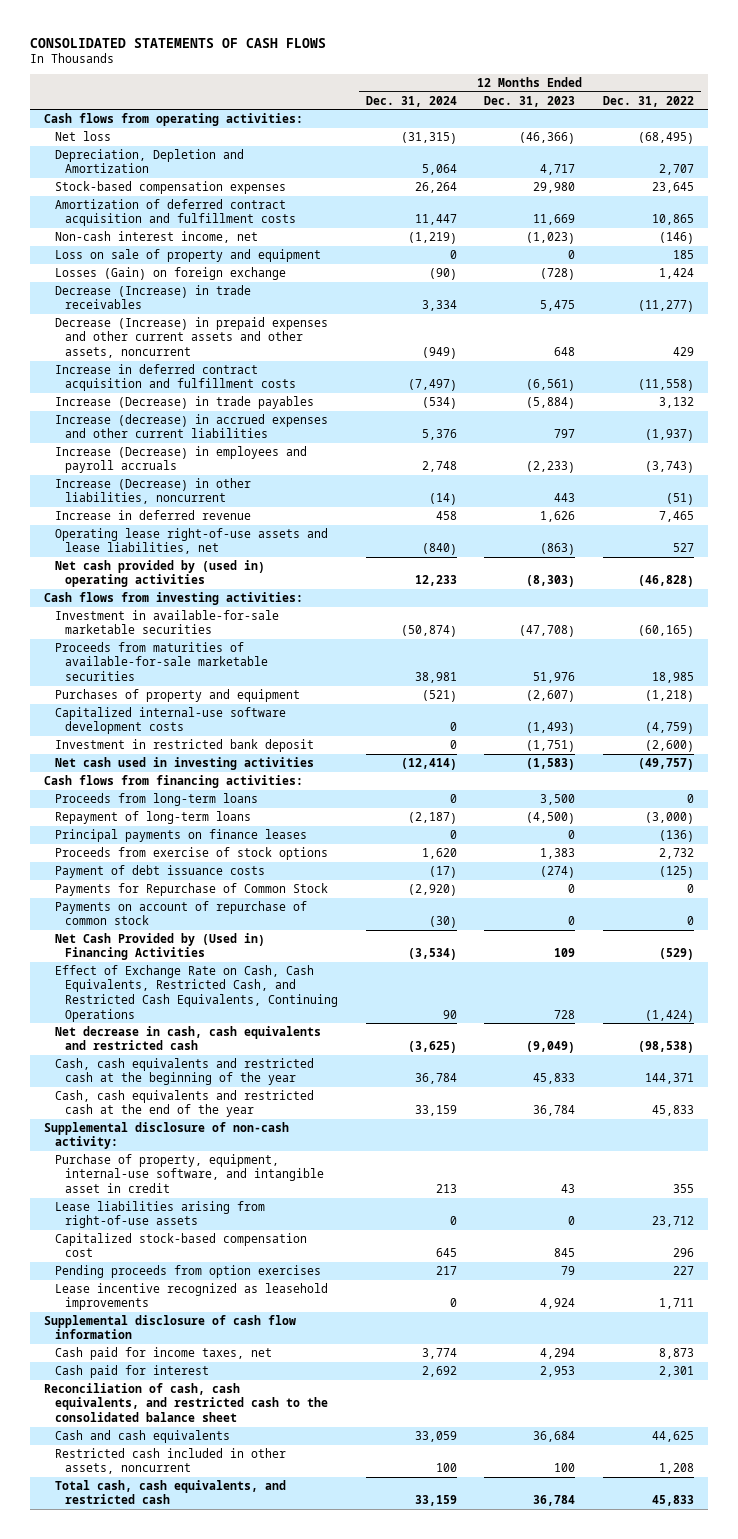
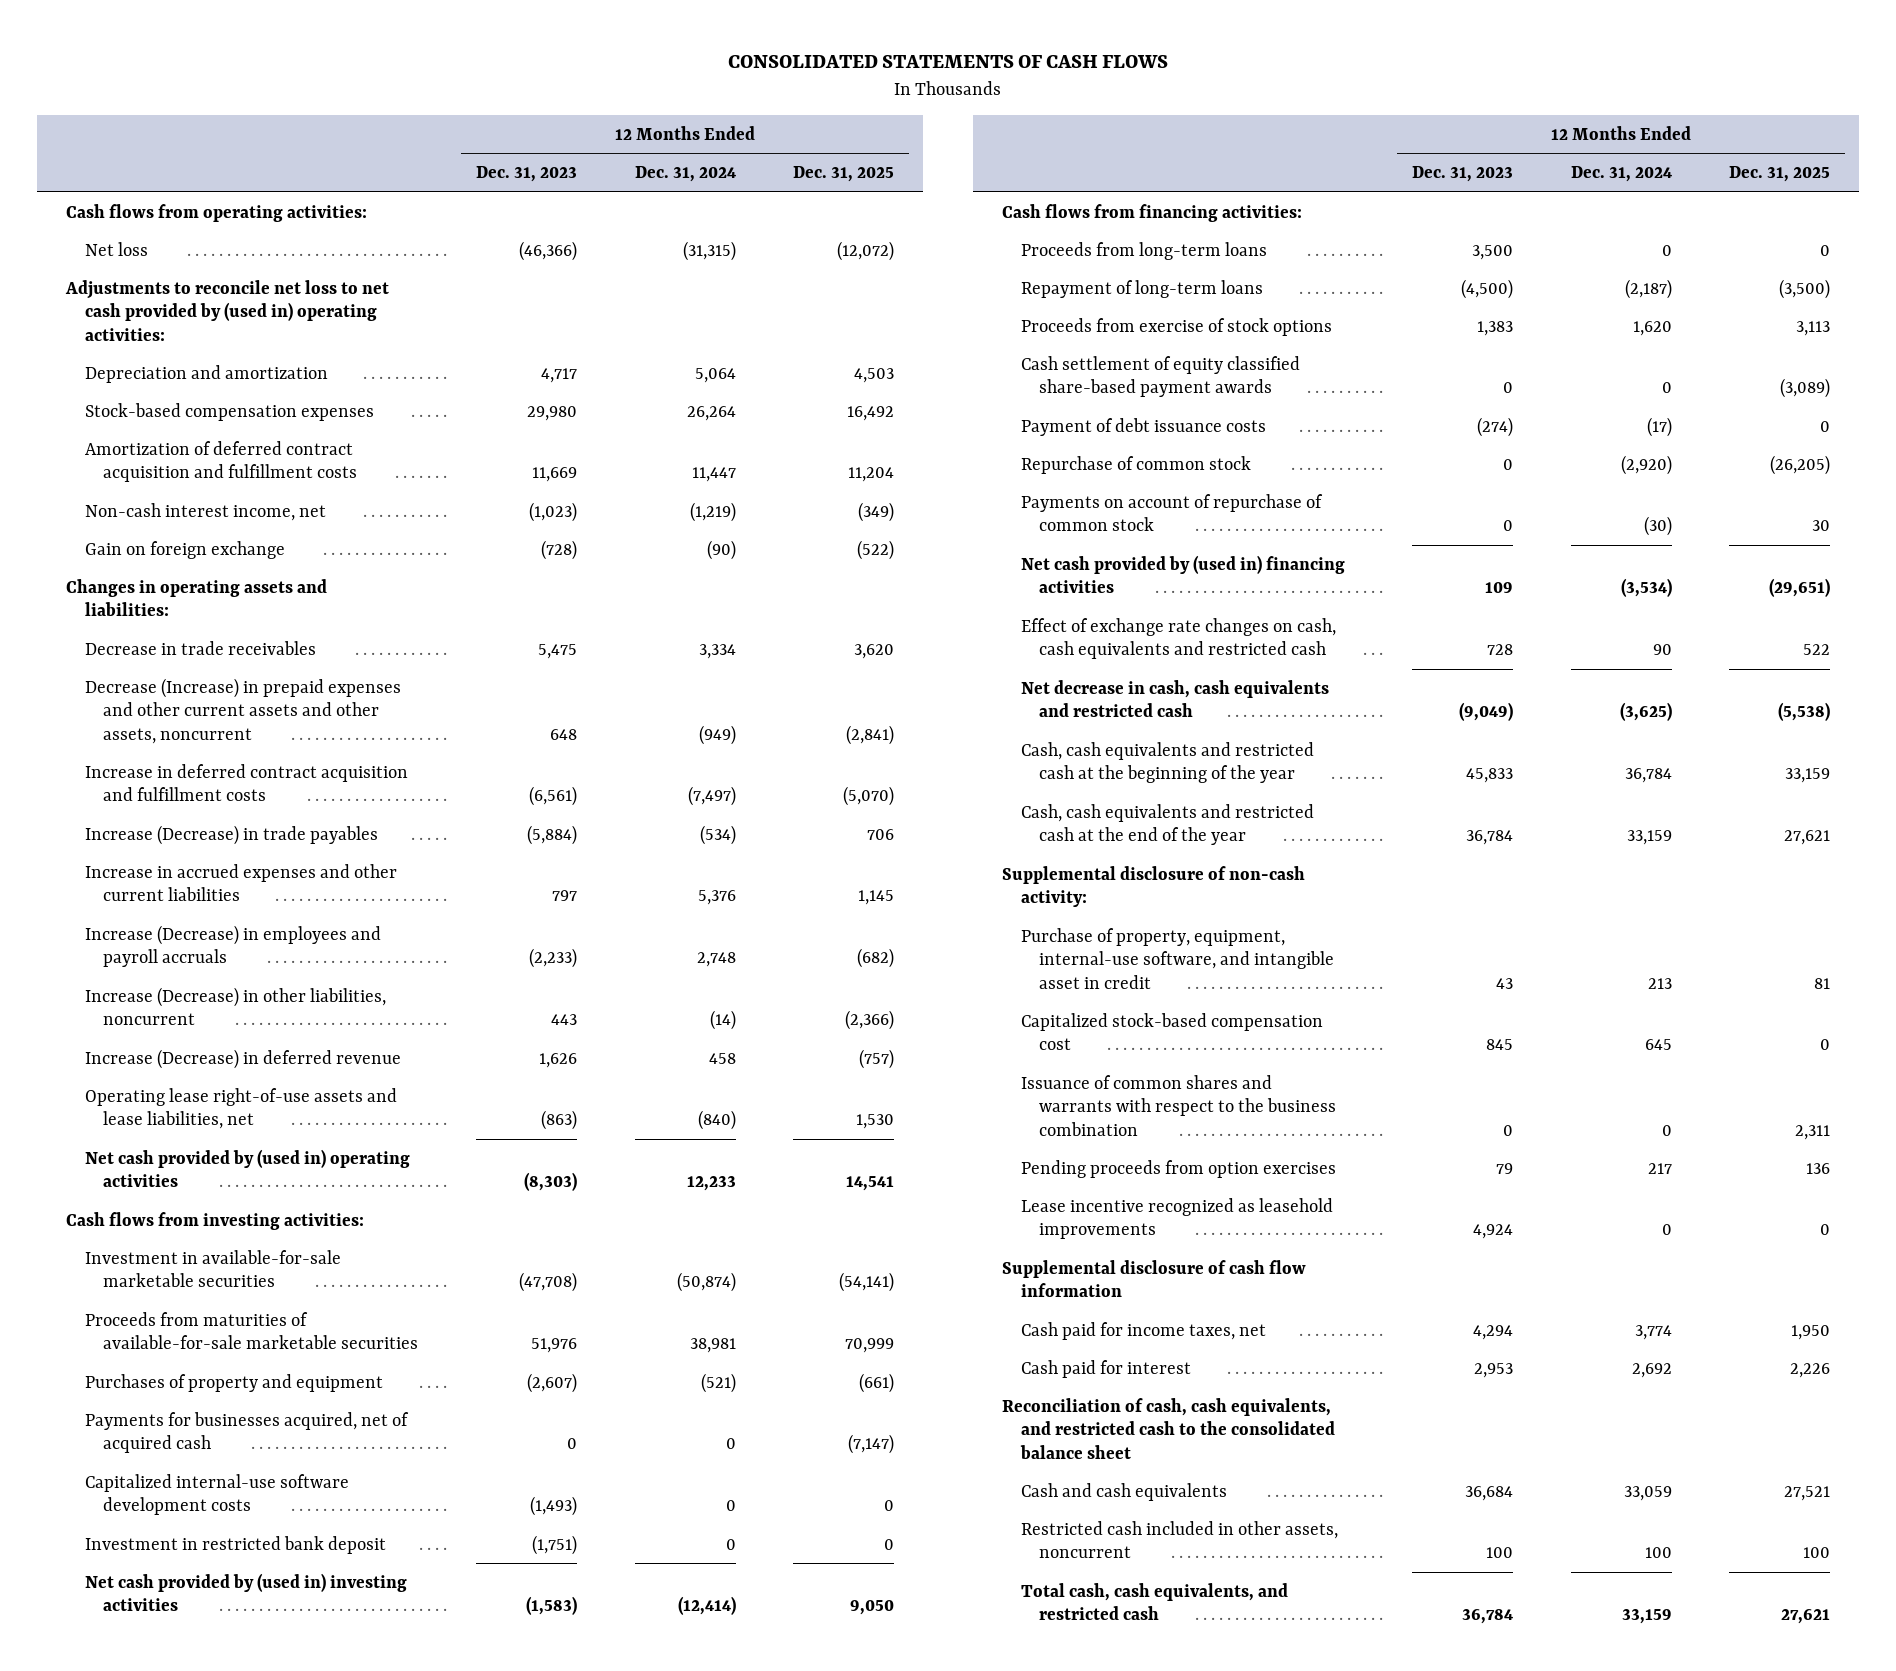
- | 12 Months Ended Dec. 31, 2024 | 12 Months Ended Dec. 31, 2023 | 12 Months Ended Dec. 31, 2022
+ | 12 Months Ended Dec. 31, 2023 | 12 Months Ended Dec. 31, 2024 | 12 Months Ended Dec. 31, 2025
- Depreciation, Depletion and Amortization | 5,064 | 4,717 | 2,707
+ Adjustments to reconcile net loss to net cash provided by (used in) operating activities:
+ Depreciation and amortization | 4,717 | 5,064 | 4,503
- Loss on sale of property and equipment | 0 | 0 | 185
- Losses (Gain) on foreign exchange | (90) | (728) | 1,424
- Decrease (Increase) in trade receivables | 3,334 | 5,475 | (11,277)
+ Gain on foreign exchange | (728) | (90) | (522)
+ Changes in operating assets and liabilities:
+ Decrease in trade receivables | 5,475 | 3,334 | 3,620
- Increase (decrease) in accrued expenses and other current liabilities | 5,376 | 797 | (1,937)
+ Increase in accrued expenses and other current liabilities | 797 | 5,376 | 1,145
- Increase in deferred revenue | 458 | 1,626 | 7,465
+ Increase (Decrease) in deferred revenue | 1,626 | 458 | (757)
+ Payments for businesses acquired, net of acquired cash | 0 | 0 | (7,147)
- Net cash used in investing activities | (12,414) | (1,583) | (49,757)
+ Net cash provided by (used in) investing activities | (1,583) | (12,414) | 9,050
- Principal payments on finance leases | 0 | 0 | (136)
+ Cash settlement of equity classified share-based payment awards | 0 | 0 | (3,089)
- Payments for Repurchase of Common Stock | (2,920) | 0 | 0
+ Repurchase of common stock | 0 | (2,920) | (26,205)
- Net Cash Provided by (Used in) Financing Activities | (3,534) | 109 | (529)
- Effect of Exchange Rate on Cash, Cash Equivalents, Restricted Cash, and Restricted Cash Equivalents, Continuing Operations | 90 | 728 | (1,424)
+ Net cash provided by (used in) financing activities | 109 | (3,534) | (29,651)
+ Effect of exchange rate changes on cash, cash equivalents and restricted cash | 728 | 90 | 522
- Lease liabilities arising from right-of-use assets | 0 | 0 | 23,712
+ Issuance of common shares and warrants with respect to the business combination | 0 | 0 | 2,311

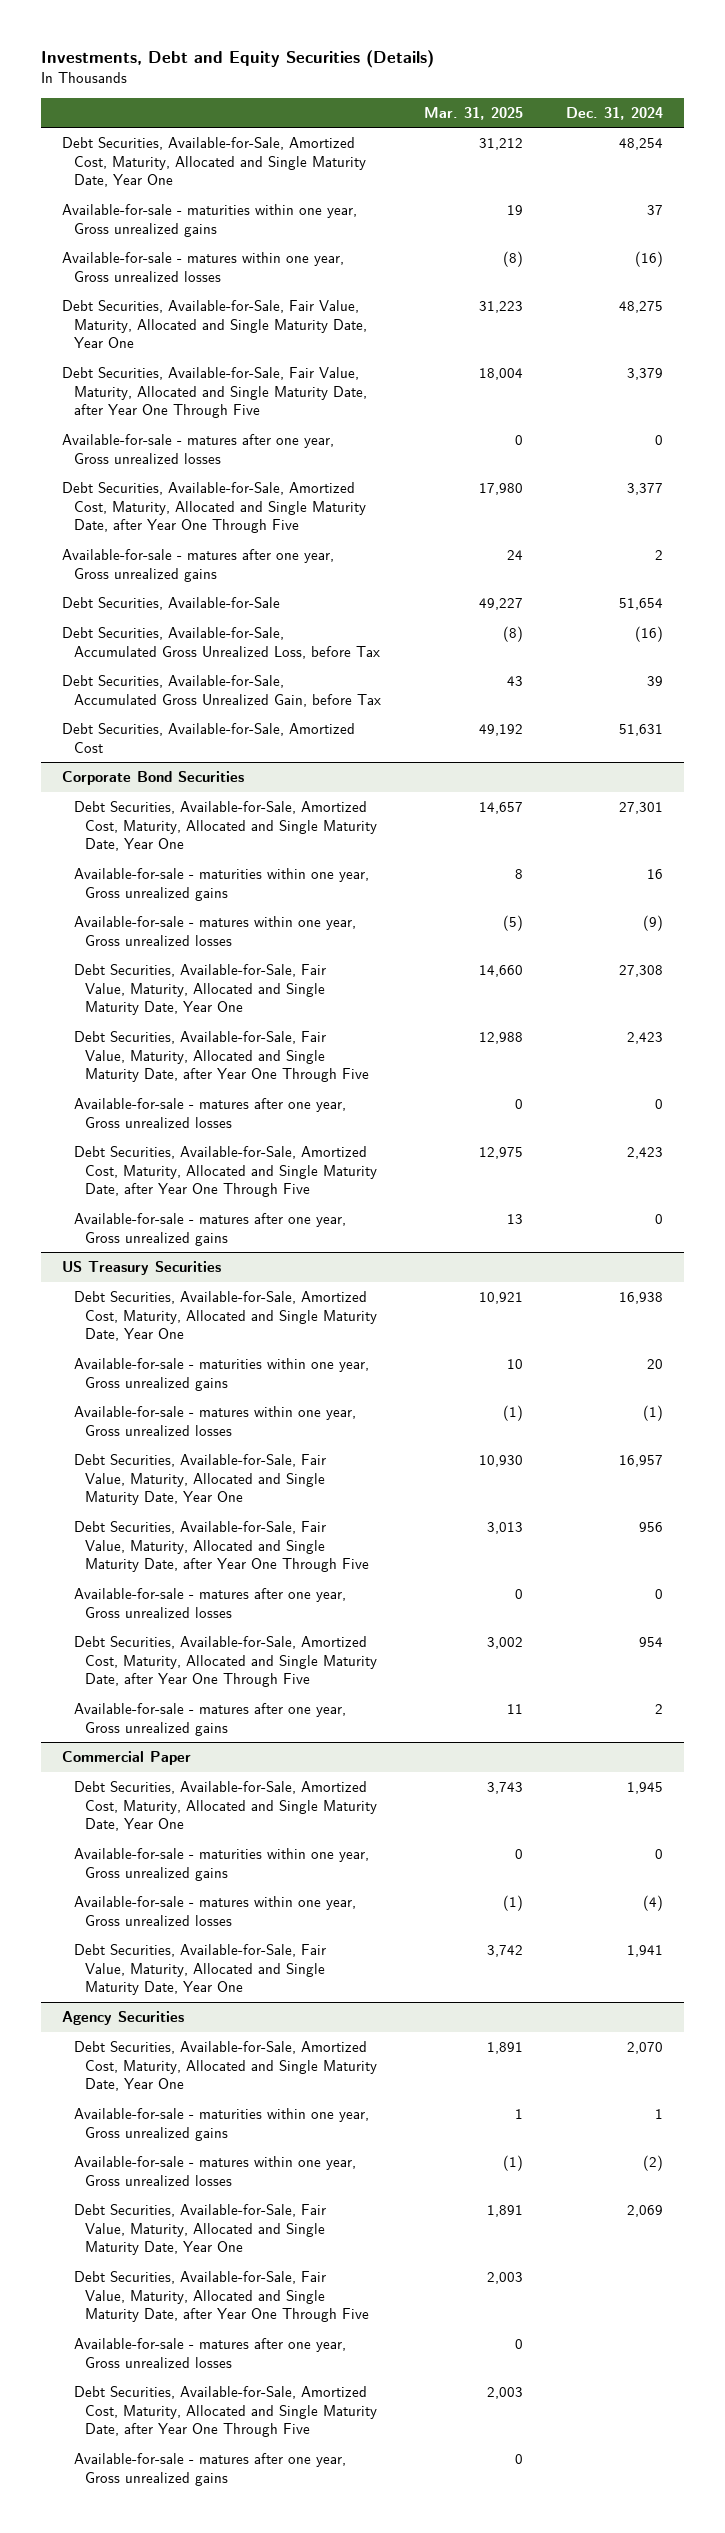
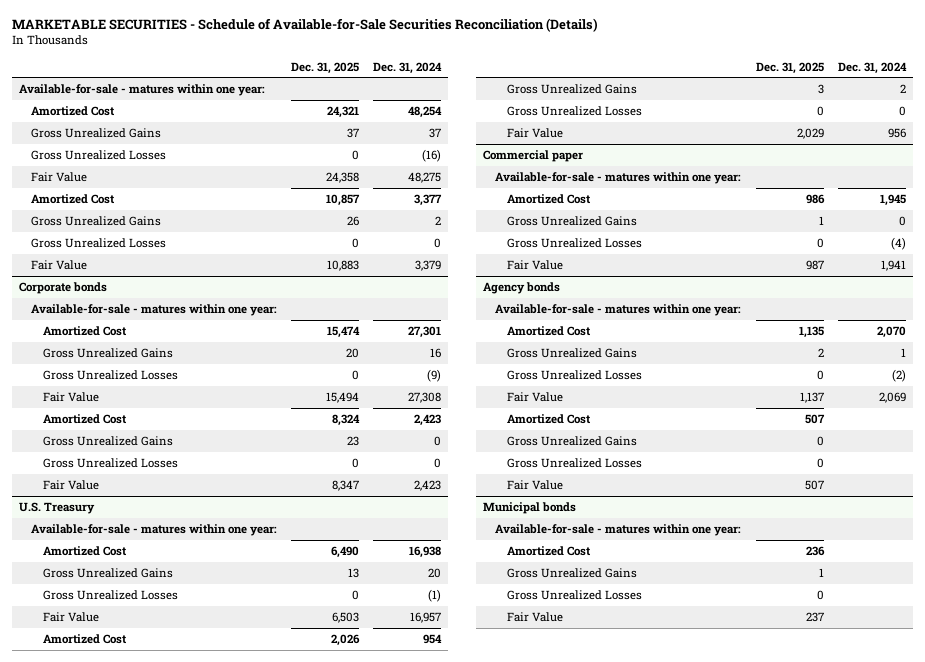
- Investments, Debt and Equity Securities (Details)
+ MARKETABLE SECURITIES - Schedule of Available-for-Sale Securities Reconciliation (Details)
- | Mar. 31, 2025 | Dec. 31, 2024
+ | Dec. 31, 2025 | Dec. 31, 2024
- Debt Securities, Available-for-Sale, Amortized Cost, Maturity, Allocated and Single Maturity Date, Year One | 31,212 | 48,254
- Available-for-sale - maturities within one year, Gross unrealized gains | 19 | 37
- Available-for-sale - matures within one year, Gross unrealized losses | (8) | (16)
- Debt Securities, Available-for-Sale, Fair Value, Maturity, Allocated and Single Maturity Date, Year One | 31,223 | 48,275
- Debt Securities, Available-for-Sale, Fair Value, Maturity, Allocated and Single Maturity Date, after Year One Through Five | 18,004 | 3,379
- Available-for-sale - matures after one year, Gross unrealized losses | 0 | 0
- Debt Securities, Available-for-Sale, Amortized Cost, Maturity, Allocated and Single Maturity Date, after Year One Through Five | 17,980 | 3,377
- Available-for-sale - matures after one year, Gross unrealized gains | 24 | 2
- Debt Securities, Available-for-Sale | 49,227 | 51,654
- Debt Securities, Available-for-Sale, Accumulated Gross Unrealized Loss, before Tax | (8) | (16)
- Debt Securities, Available-for-Sale, Accumulated Gross Unrealized Gain, before Tax | 43 | 39
- Debt Securities, Available-for-Sale, Amortized Cost | 49,192 | 51,631
- Corporate Bond Securities
- Debt Securities, Available-for-Sale, Amortized Cost, Maturity, Allocated and Single Maturity Date, Year One | 14,657 | 27,301
- Available-for-sale - maturities within one year, Gross unrealized gains | 8 | 16
- Available-for-sale - matures within one year, Gross unrealized losses | (5) | (9)
- Debt Securities, Available-for-Sale, Fair Value, Maturity, Allocated and Single Maturity Date, Year One | 14,660 | 27,308
- Debt Securities, Available-for-Sale, Fair Value, Maturity, Allocated and Single Maturity Date, after Year One Through Five | 12,988 | 2,423
- Available-for-sale - matures after one year, Gross unrealized losses | 0 | 0
- Debt Securities, Available-for-Sale, Amortized Cost, Maturity, Allocated and Single Maturity Date, after Year One Through Five | 12,975 | 2,423
- Available-for-sale - matures after one year, Gross unrealized gains | 13 | 0
- US Treasury Securities
- Debt Securities, Available-for-Sale, Amortized Cost, Maturity, Allocated and Single Maturity Date, Year One | 10,921 | 16,938
- Available-for-sale - maturities within one year, Gross unrealized gains | 10 | 20
- Available-for-sale - matures within one year, Gross unrealized losses | (1) | (1)
- Debt Securities, Available-for-Sale, Fair Value, Maturity, Allocated and Single Maturity Date, Year One | 10,930 | 16,957
- Debt Securities, Available-for-Sale, Fair Value, Maturity, Allocated and Single Maturity Date, after Year One Through Five | 3,013 | 956
- Available-for-sale - matures after one year, Gross unrealized losses | 0 | 0
- Debt Securities, Available-for-Sale, Amortized Cost, Maturity, Allocated and Single Maturity Date, after Year One Through Five | 3,002 | 954
- Available-for-sale - matures after one year, Gross unrealized gains | 11 | 2
- Commercial Paper
- Debt Securities, Available-for-Sale, Amortized Cost, Maturity, Allocated and Single Maturity Date, Year One | 3,743 | 1,945
- Available-for-sale - maturities within one year, Gross unrealized gains | 0 | 0
- Available-for-sale - matures within one year, Gross unrealized losses | (1) | (4)
- Debt Securities, Available-for-Sale, Fair Value, Maturity, Allocated and Single Maturity Date, Year One | 3,742 | 1,941
- Agency Securities
- Debt Securities, Available-for-Sale, Amortized Cost, Maturity, Allocated and Single Maturity Date, Year One | 1,891 | 2,070
- Available-for-sale - maturities within one year, Gross unrealized gains | 1 | 1
- Available-for-sale - matures within one year, Gross unrealized losses | (1) | (2)
- Debt Securities, Available-for-Sale, Fair Value, Maturity, Allocated and Single Maturity Date, Year One | 1,891 | 2,069
- Debt Securities, Available-for-Sale, Fair Value, Maturity, Allocated and Single Maturity Date, after Year One Through Five | 2,003 |
- Available-for-sale - matures after one year, Gross unrealized losses | 0 |
- Debt Securities, Available-for-Sale, Amortized Cost, Maturity, Allocated and Single Maturity Date, after Year One Through Five | 2,003 |
- Available-for-sale - matures after one year, Gross unrealized gains | 0 |
+ Available-for-sale - matures within one year:
+ Amortized Cost | 24,321 | 48,254
+ Gross Unrealized Gains | 37 | 37
+ Gross Unrealized Losses | 0 | (16)
+ Fair Value | 24,358 | 48,275
+ Amortized Cost | 10,857 | 3,377
+ Gross Unrealized Gains | 26 | 2
+ Gross Unrealized Losses | 0 | 0
+ Fair Value | 10,883 | 3,379
+ Corporate bonds
+ Available-for-sale - matures within one year:
+ Amortized Cost | 15,474 | 27,301
+ Gross Unrealized Gains | 20 | 16
+ Gross Unrealized Losses | 0 | (9)
+ Fair Value | 15,494 | 27,308
+ Amortized Cost | 8,324 | 2,423
+ Gross Unrealized Gains | 23 | 0
+ Gross Unrealized Losses | 0 | 0
+ Fair Value | 8,347 | 2,423
+ U.S. Treasury
+ Available-for-sale - matures within one year:
+ Amortized Cost | 6,490 | 16,938
+ Gross Unrealized Gains | 13 | 20
+ Gross Unrealized Losses | 0 | (1)
+ Fair Value | 6,503 | 16,957
+ Amortized Cost | 2,026 | 954
+ Gross Unrealized Gains | 3 | 2
+ Gross Unrealized Losses | 0 | 0
+ Fair Value | 2,029 | 956
+ Commercial paper
+ Available-for-sale - matures within one year:
+ Amortized Cost | 986 | 1,945
+ Gross Unrealized Gains | 1 | 0
+ Gross Unrealized Losses | 0 | (4)
+ Fair Value | 987 | 1,941
+ Agency bonds
+ Available-for-sale - matures within one year:
+ Amortized Cost | 1,135 | 2,070
+ Gross Unrealized Gains | 2 | 1
+ Gross Unrealized Losses | 0 | (2)
+ Fair Value | 1,137 | 2,069
+ Amortized Cost | 507 |
+ Gross Unrealized Gains | 0 |
+ Gross Unrealized Losses | 0 |
+ Fair Value | 507 |
+ Municipal bonds
+ Available-for-sale - matures within one year:
+ Amortized Cost | 236 |
+ Gross Unrealized Gains | 1 |
+ Gross Unrealized Losses | 0 |
+ Fair Value | 237 |

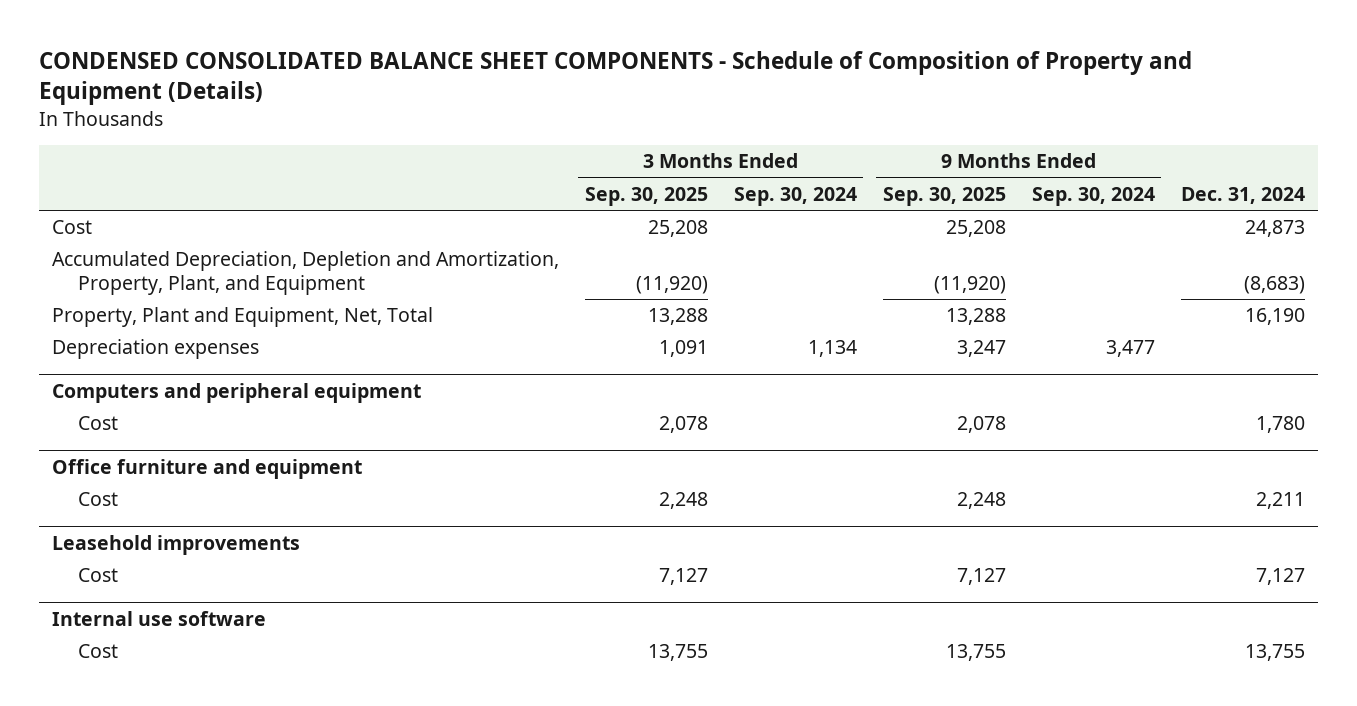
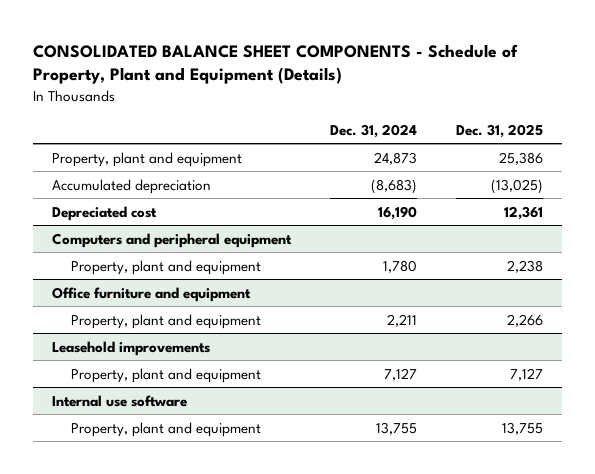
- CONDENSED CONSOLIDATED BALANCE SHEET COMPONENTS - Schedule of Composition of Property and Equipment (Details)
+ CONSOLIDATED BALANCE SHEET COMPONENTS - Schedule of Property, Plant and Equipment (Details)
- | 3 Months Ended Sep. 30, 2025 | 3 Months Ended Sep. 30, 2024 | 9 Months Ended Sep. 30, 2025 | 9 Months Ended Sep. 30, 2024 | Dec. 31, 2024
+ | Dec. 31, 2024 | Dec. 31, 2025
- Cost | 25,208 | | 25,208 | | 24,873
- Accumulated Depreciation, Depletion and Amortization, Property, Plant, and Equipment | (11,920) | | (11,920) | | (8,683)
- Property, Plant and Equipment, Net, Total | 13,288 | | 13,288 | | 16,190
- Depreciation expenses | 1,091 | 1,134 | 3,247 | 3,477 |
+ Property, plant and equipment | 24,873 | 25,386
+ Accumulated depreciation | (8,683) | (13,025)
+ Depreciated cost | 16,190 | 12,361
@ Computers and peripheral equipment
- Cost | 2,078 | | 2,078 | | 1,780
+ Property, plant and equipment | 1,780 | 2,238
@ Office furniture and equipment
- Cost | 2,248 | | 2,248 | | 2,211
+ Property, plant and equipment | 2,211 | 2,266
@ Leasehold improvements
- Cost | 7,127 | | 7,127 | | 7,127
+ Property, plant and equipment | 7,127 | 7,127
@ Internal use software
- Cost | 13,755 | | 13,755 | | 13,755
+ Property, plant and equipment | 13,755 | 13,755

